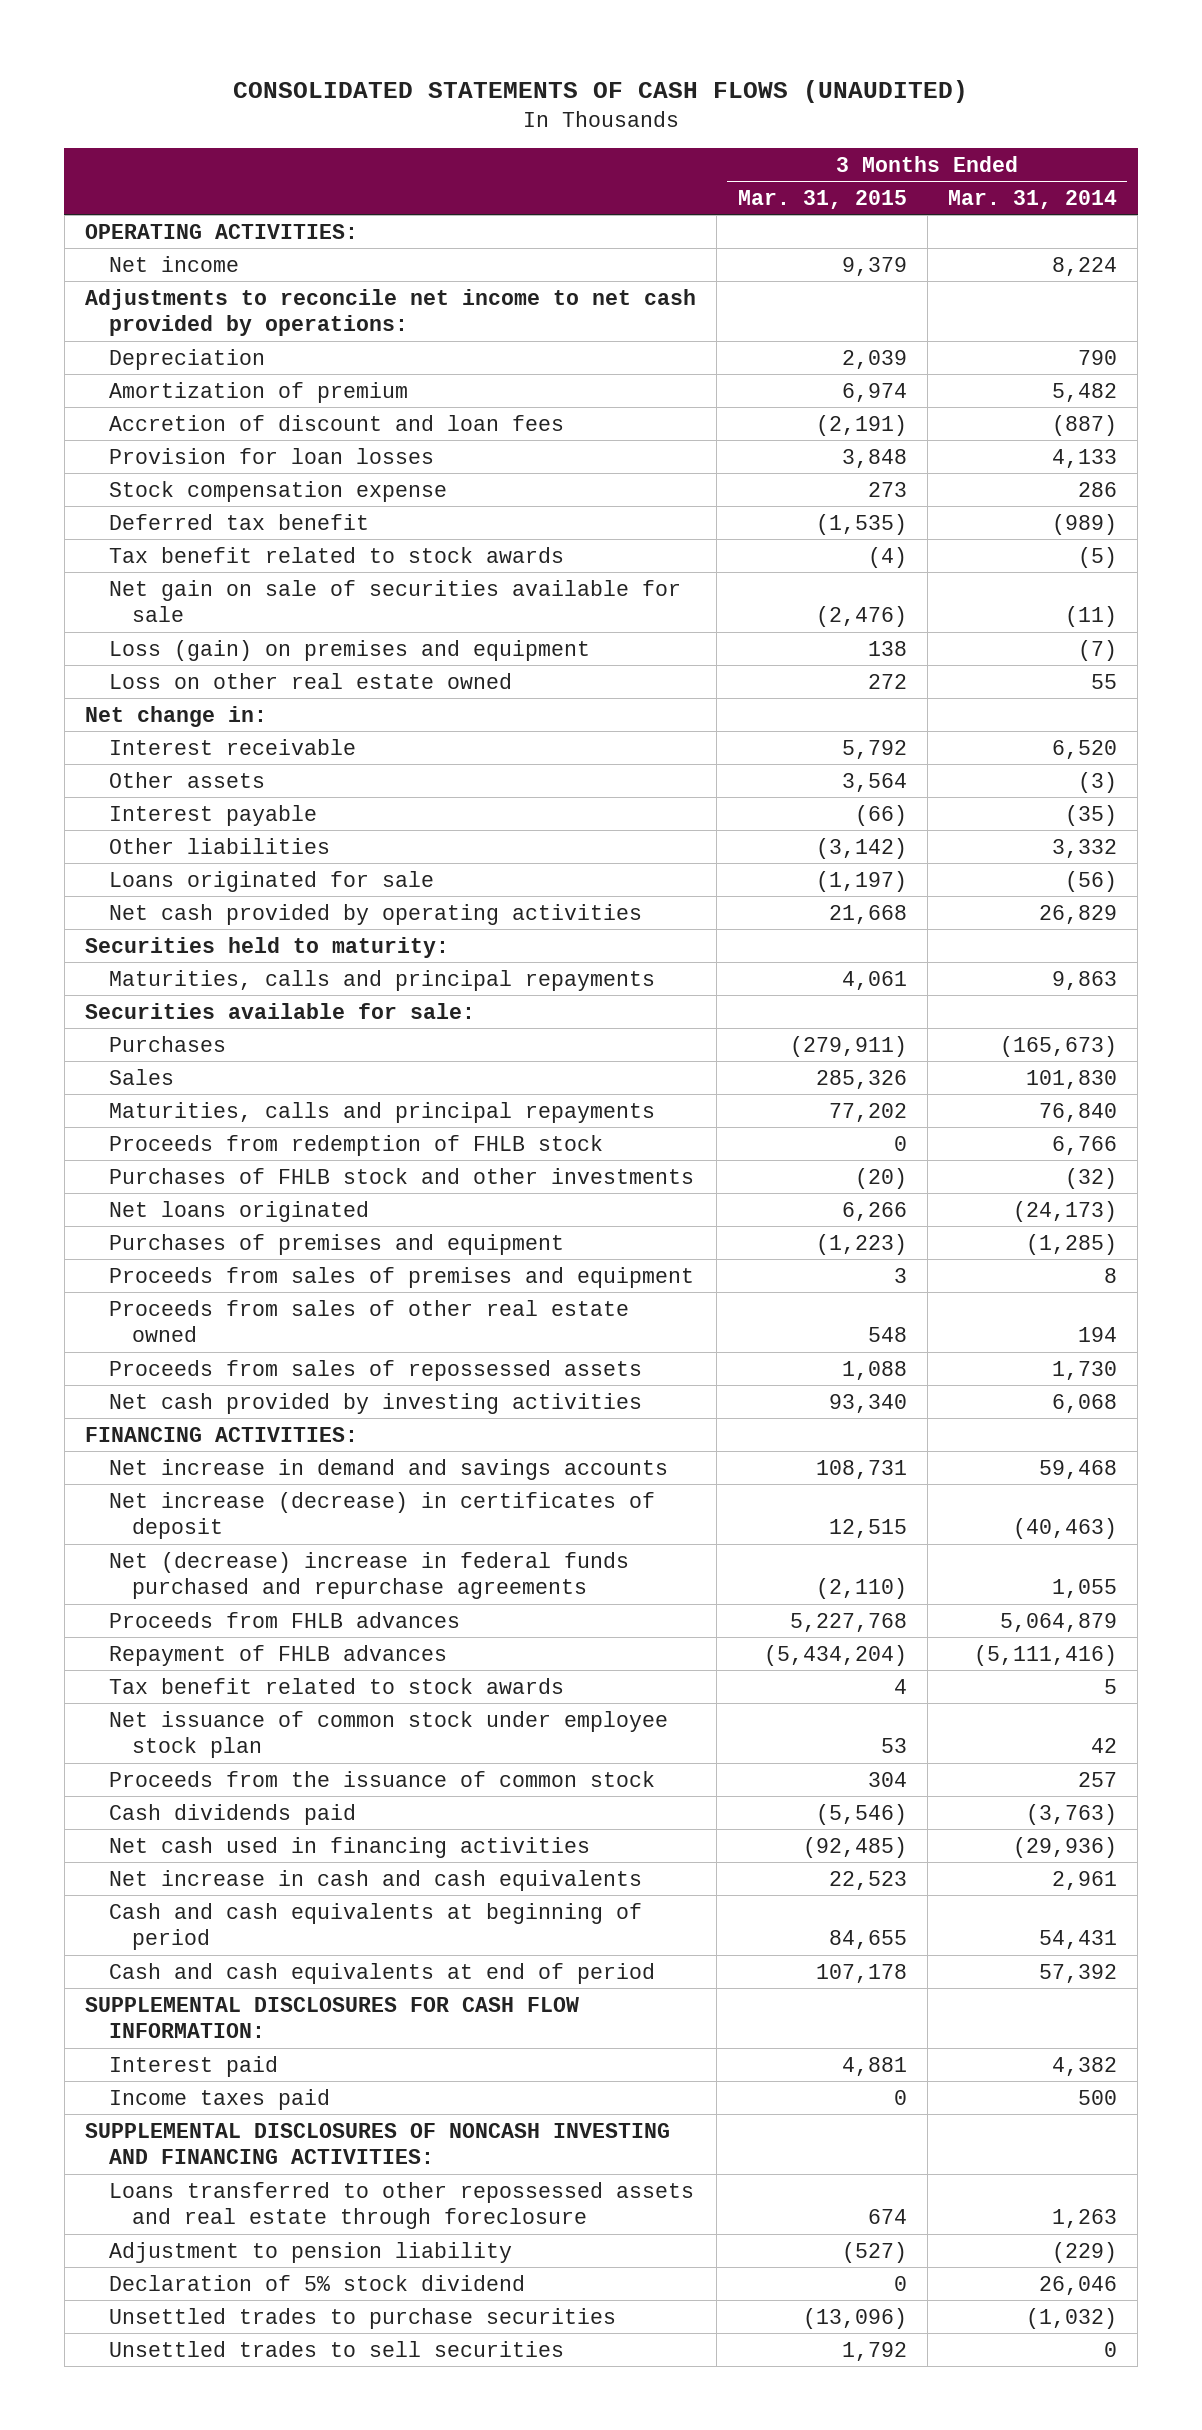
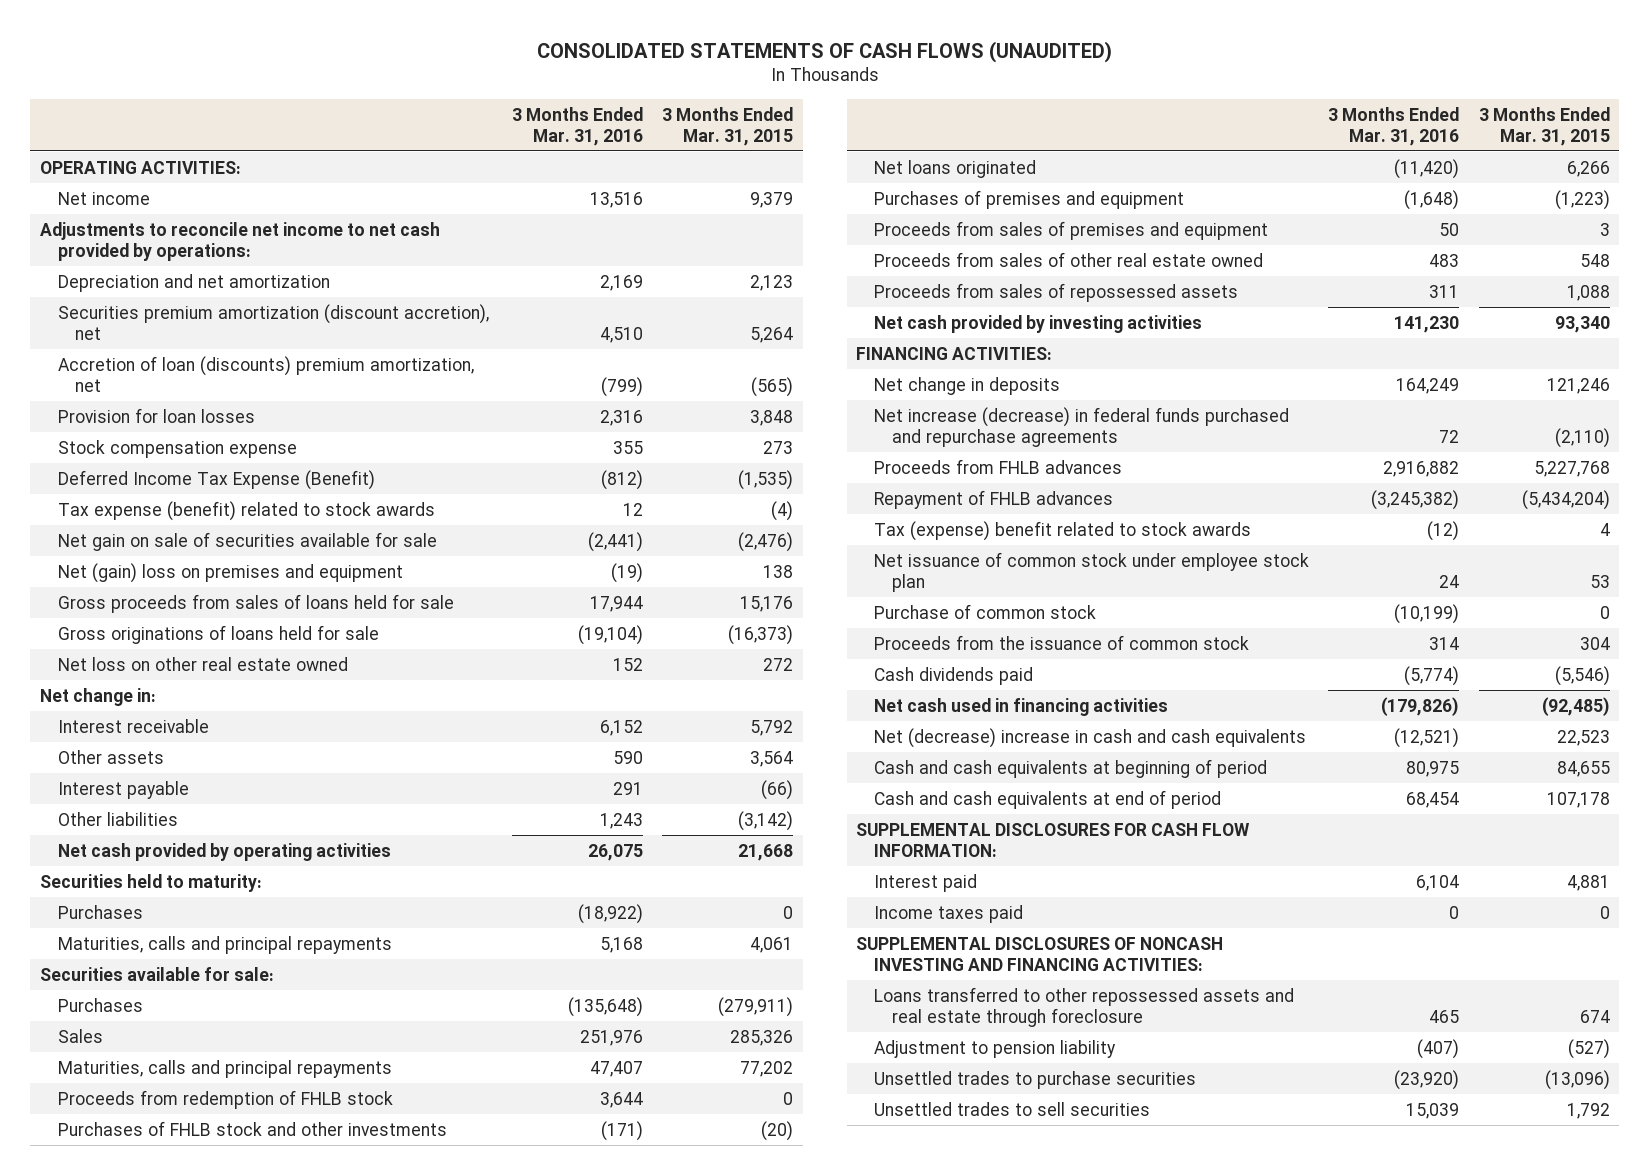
- | 3 Months Ended Mar. 31, 2015 | 3 Months Ended Mar. 31, 2014
+ | 3 Months Ended Mar. 31, 2016 | 3 Months Ended Mar. 31, 2015
- Depreciation | 2,039 | 790
- Amortization of premium | 6,974 | 5,482
- Accretion of discount and loan fees | (2,191) | (887)
+ Depreciation and net amortization | 2,169 | 2,123
+ Securities premium amortization (discount accretion), net | 4,510 | 5,264
+ Accretion of loan (discounts) premium amortization, net | (799) | (565)
- Deferred tax benefit | (1,535) | (989)
- Tax benefit related to stock awards | (4) | (5)
+ Deferred Income Tax Expense (Benefit) | (812) | (1,535)
+ Tax expense (benefit) related to stock awards | 12 | (4)
- Loss (gain) on premises and equipment | 138 | (7)
- Loss on other real estate owned | 272 | 55
+ Net (gain) loss on premises and equipment | (19) | 138
+ Gross proceeds from sales of loans held for sale | 17,944 | 15,176
+ Gross originations of loans held for sale | (19,104) | (16,373)
+ Net loss on other real estate owned | 152 | 272
- Loans originated for sale | (1,197) | (56)
+ Purchases | (18,922) | 0
- Net increase in demand and savings accounts | 108,731 | 59,468
- Net increase (decrease) in certificates of deposit | 12,515 | (40,463)
- Net (decrease) increase in federal funds purchased and repurchase agreements | (2,110) | 1,055
+ Net change in deposits | 164,249 | 121,246
+ Net increase (decrease) in federal funds purchased and repurchase agreements | 72 | (2,110)
- Tax benefit related to stock awards | 4 | 5
+ Tax (expense) benefit related to stock awards | (12) | 4
+ Purchase of common stock | (10,199) | 0
- Net increase in cash and cash equivalents | 22,523 | 2,961
+ Net (decrease) increase in cash and cash equivalents | (12,521) | 22,523
- Declaration of 5% stock dividend | 0 | 26,046

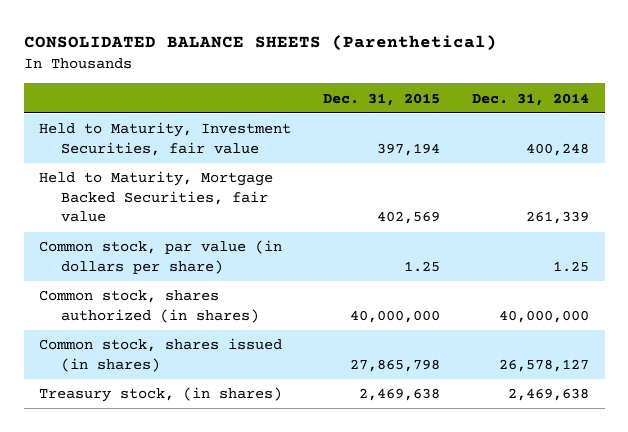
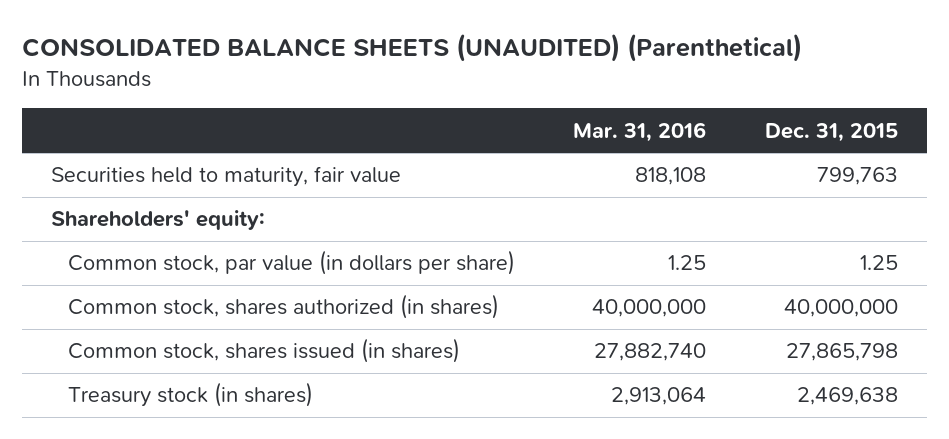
- CONSOLIDATED BALANCE SHEETS (Parenthetical)
+ CONSOLIDATED BALANCE SHEETS (UNAUDITED) (Parenthetical)
- | Dec. 31, 2015 | Dec. 31, 2014
+ | Mar. 31, 2016 | Dec. 31, 2015
- Held to Maturity, Investment Securities, fair value | 397,194 | 400,248
- Held to Maturity, Mortgage Backed Securities, fair value | 402,569 | 261,339
+ Securities held to maturity, fair value | 818,108 | 799,763
+ Shareholders' equity:
- Treasury stock, (in shares) | 2,469,638 | 2,469,638
+ Treasury stock (in shares) | 2,913,064 | 2,469,638

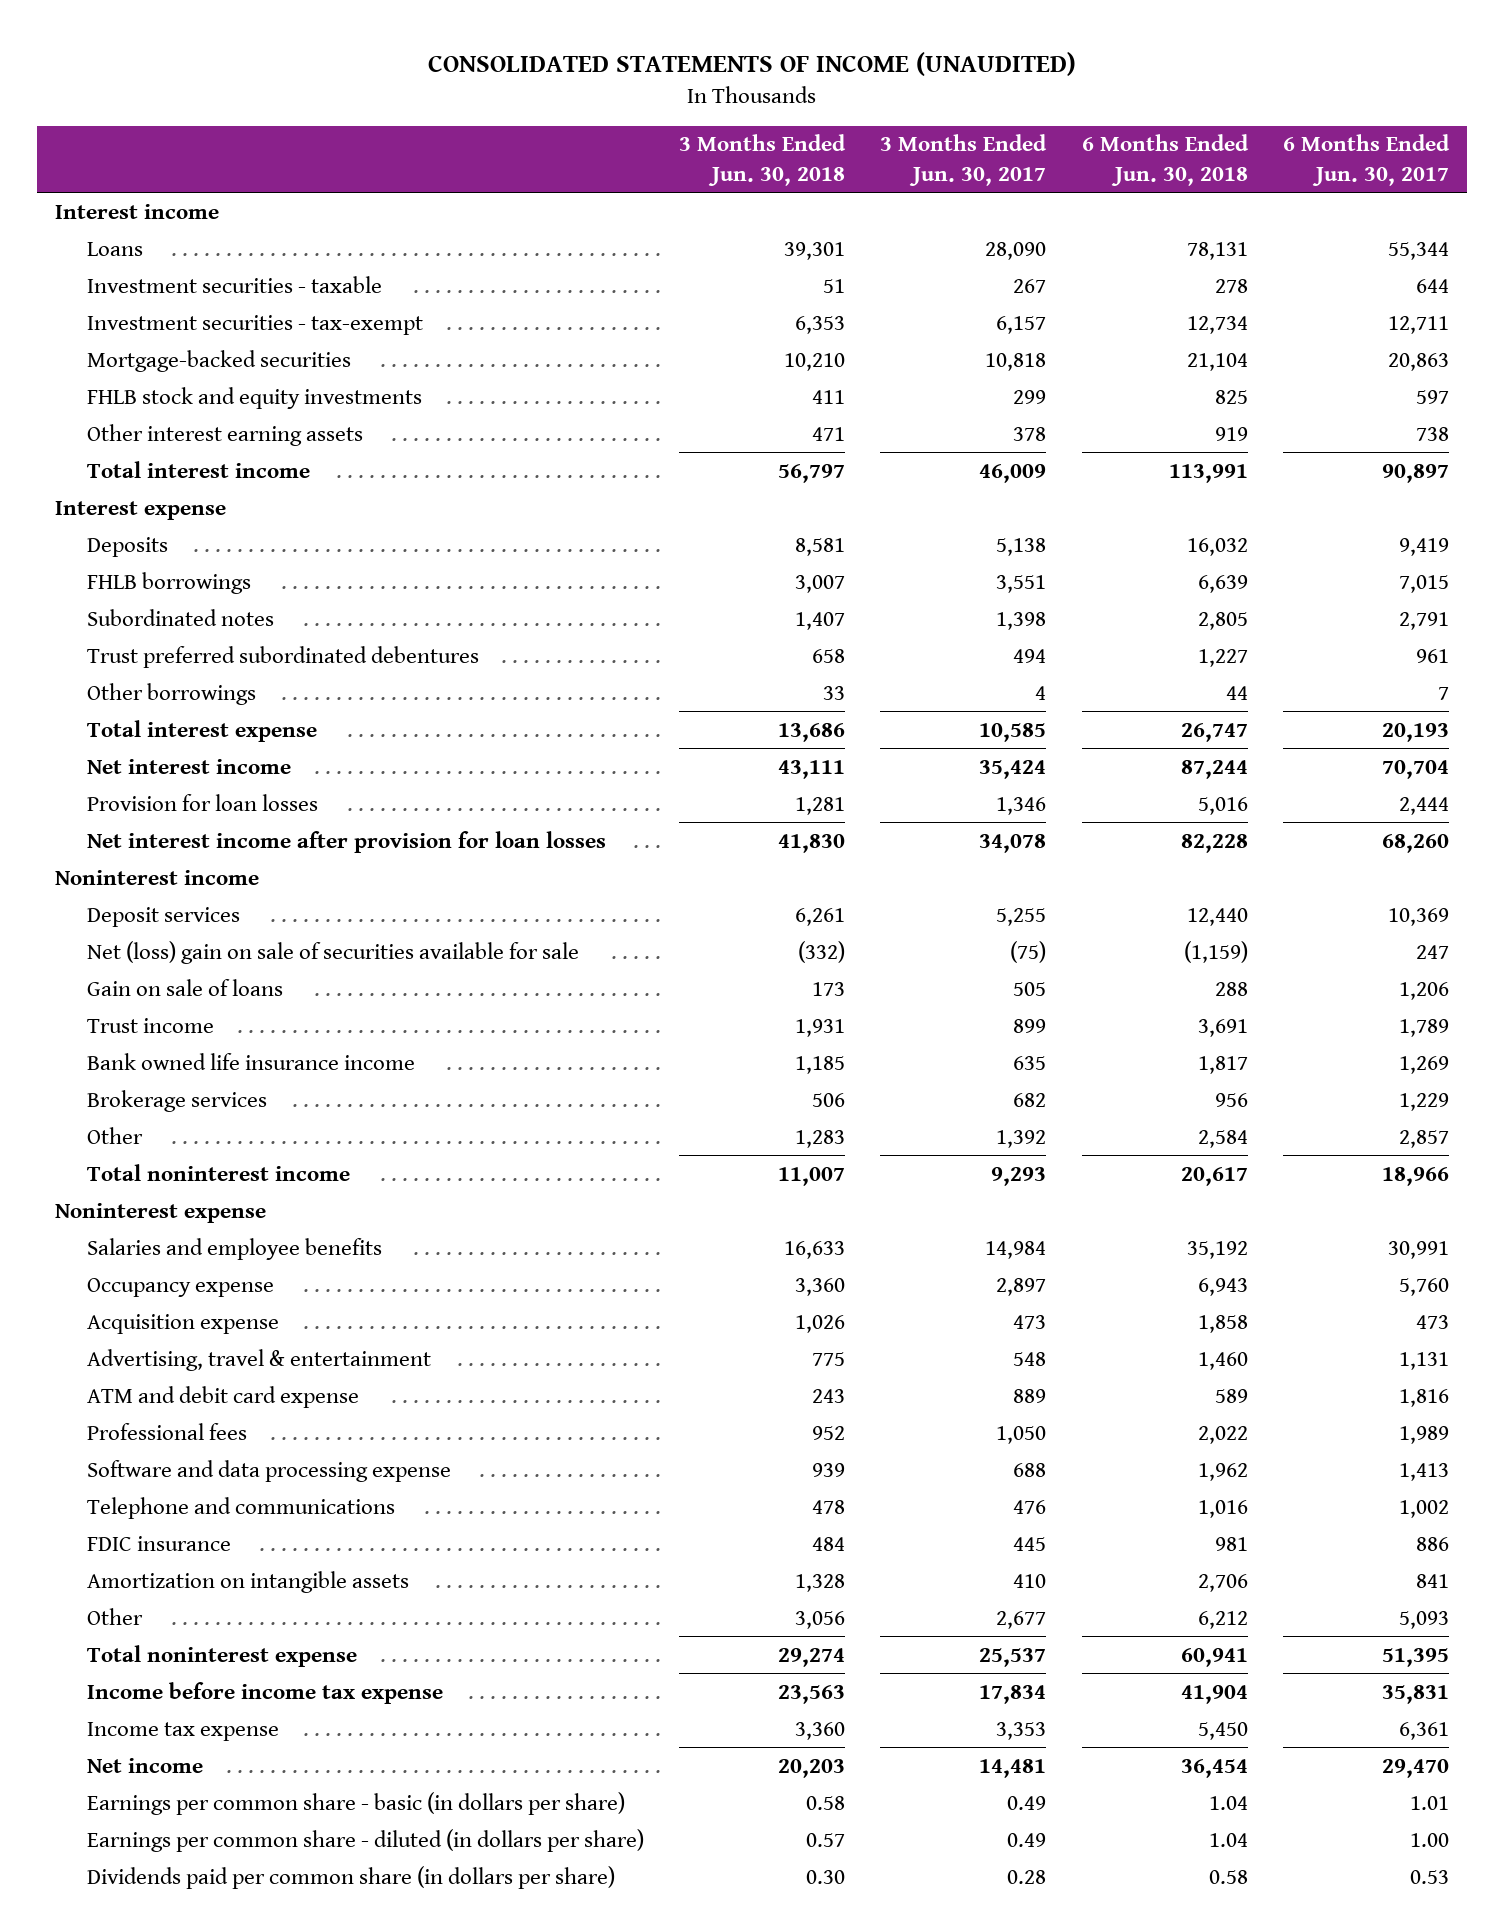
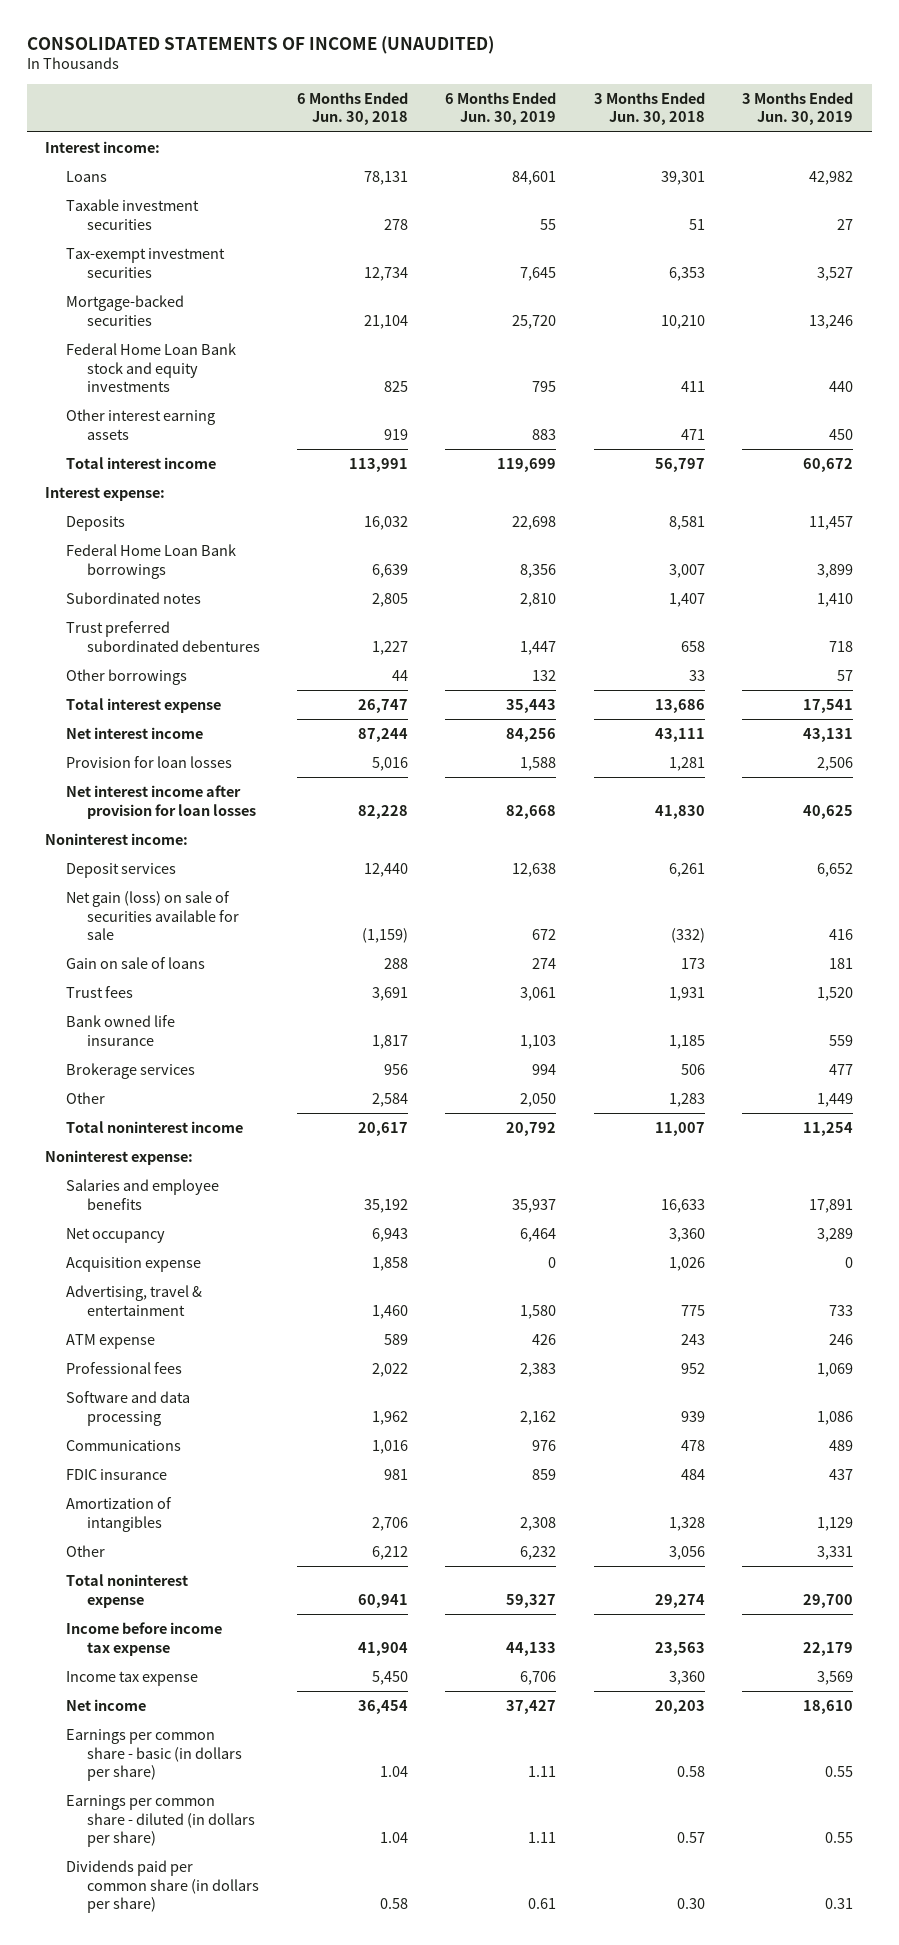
- | 3 Months Ended Jun. 30, 2018 | 3 Months Ended Jun. 30, 2017 | 6 Months Ended Jun. 30, 2018 | 6 Months Ended Jun. 30, 2017
+ | 6 Months Ended Jun. 30, 2018 | 6 Months Ended Jun. 30, 2019 | 3 Months Ended Jun. 30, 2018 | 3 Months Ended Jun. 30, 2019
- Interest income
+ Interest income:
- Investment securities - taxable | 51 | 267 | 278 | 644
- Investment securities - tax-exempt | 6,353 | 6,157 | 12,734 | 12,711
+ Taxable investment securities | 278 | 55 | 51 | 27
+ Tax-exempt investment securities | 12,734 | 7,645 | 6,353 | 3,527
- FHLB stock and equity investments | 411 | 299 | 825 | 597
+ Federal Home Loan Bank stock and equity investments | 825 | 795 | 411 | 440
- Interest expense
+ Interest expense:
- FHLB borrowings | 3,007 | 3,551 | 6,639 | 7,015
+ Federal Home Loan Bank borrowings | 6,639 | 8,356 | 3,007 | 3,899
- Noninterest income
+ Noninterest income:
- Net (loss) gain on sale of securities available for sale | (332) | (75) | (1,159) | 247
+ Net gain (loss) on sale of securities available for sale | (1,159) | 672 | (332) | 416
- Trust income | 1,931 | 899 | 3,691 | 1,789
- Bank owned life insurance income | 1,185 | 635 | 1,817 | 1,269
+ Trust fees | 3,691 | 3,061 | 1,931 | 1,520
+ Bank owned life insurance | 1,817 | 1,103 | 1,185 | 559
- Noninterest expense
+ Noninterest expense:
- Occupancy expense | 3,360 | 2,897 | 6,943 | 5,760
+ Net occupancy | 6,943 | 6,464 | 3,360 | 3,289
- ATM and debit card expense | 243 | 889 | 589 | 1,816
+ ATM expense | 589 | 426 | 243 | 246
- Software and data processing expense | 939 | 688 | 1,962 | 1,413
- Telephone and communications | 478 | 476 | 1,016 | 1,002
+ Software and data processing | 1,962 | 2,162 | 939 | 1,086
+ Communications | 1,016 | 976 | 478 | 489
- Amortization on intangible assets | 1,328 | 410 | 2,706 | 841
+ Amortization of intangibles | 2,706 | 2,308 | 1,328 | 1,129

